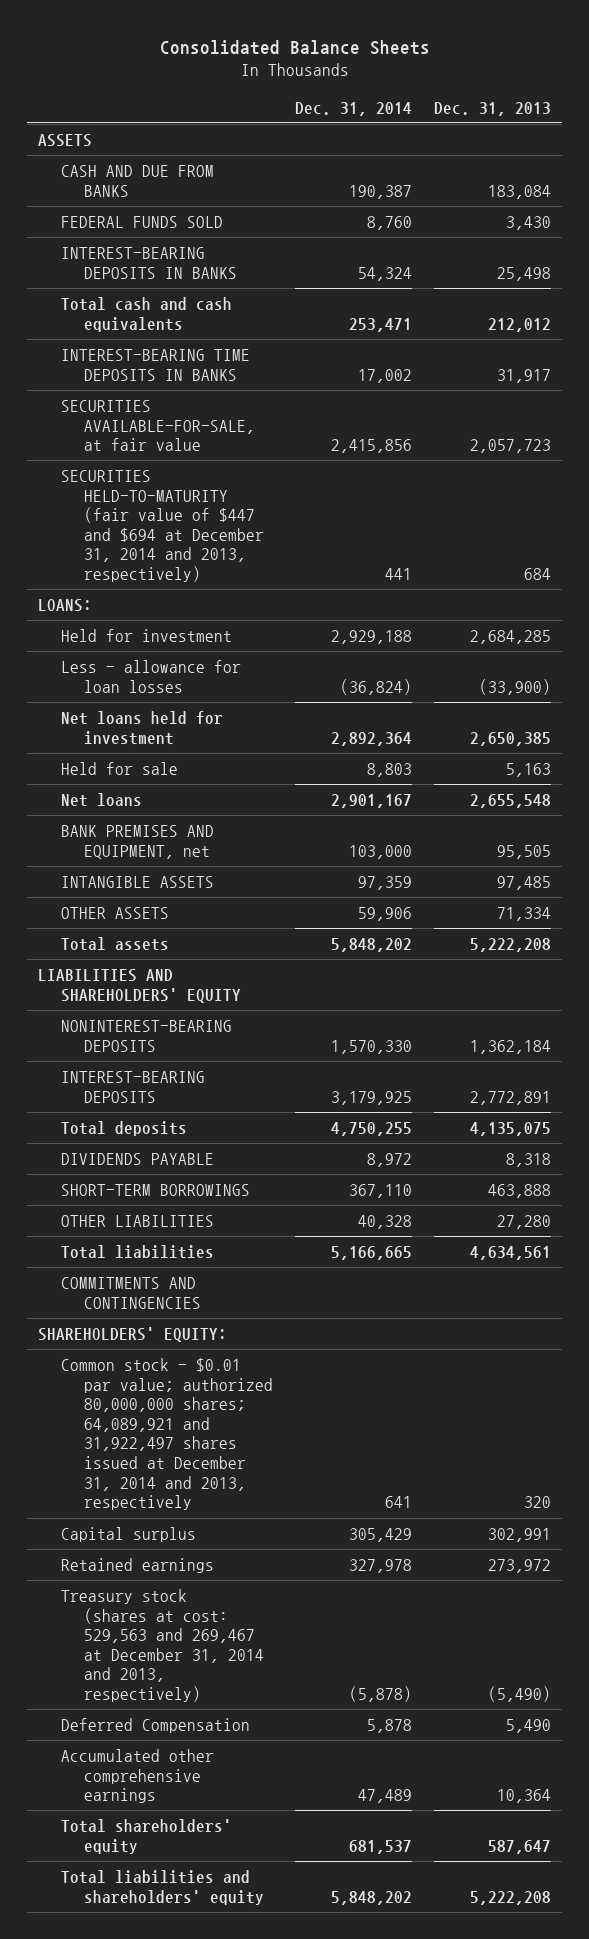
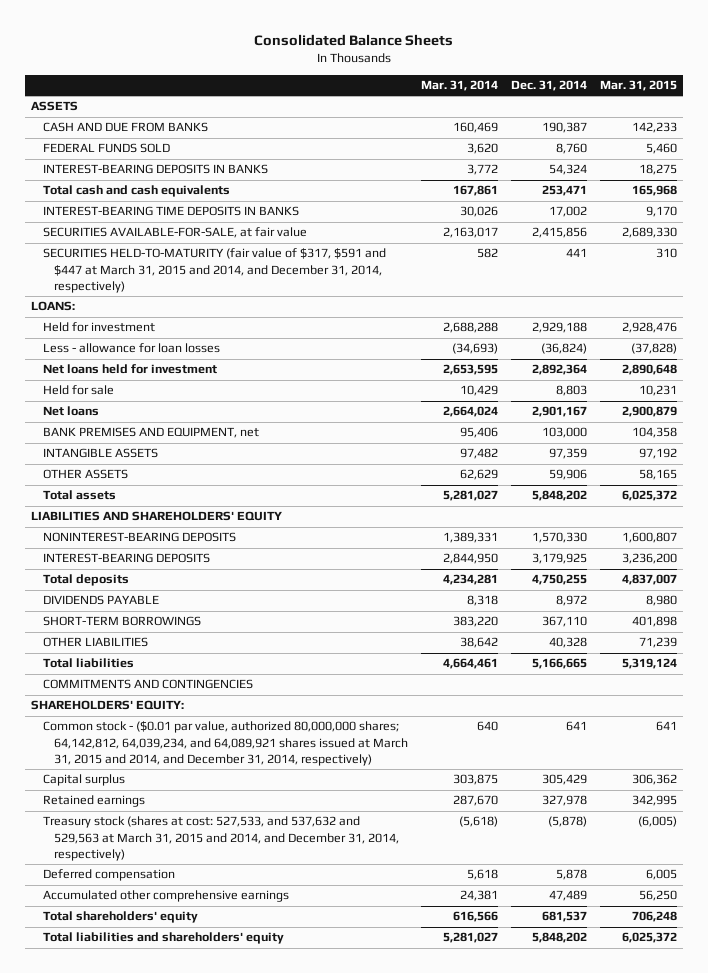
- | Dec. 31, 2014 | Dec. 31, 2013
+ | Mar. 31, 2014 | Dec. 31, 2014 | Mar. 31, 2015
- SECURITIES HELD-TO-MATURITY (fair value of $447 and $694 at December 31, 2014 and 2013, respectively) | 441 | 684
+ SECURITIES HELD-TO-MATURITY (fair value of $317, $591 and $447 at March 31, 2015 and 2014, and December 31, 2014, respectively) | 582 | 441 | 310
- Common stock - $0.01 par value; authorized 80,000,000 shares; 64,089,921 and 31,922,497 shares issued at December 31, 2014 and 2013, respectively | 641 | 320
+ Common stock - ($0.01 par value, authorized 80,000,000 shares; 64,142,812, 64,039,234, and 64,089,921 shares issued at March 31, 2015 and 2014, and December 31, 2014, respectively) | 640 | 641 | 641
- Treasury stock (shares at cost: 529,563 and 269,467 at December 31, 2014 and 2013, respectively) | (5,878) | (5,490)
- Deferred Compensation | 5,878 | 5,490
+ Treasury stock (shares at cost: 527,533, and 537,632 and 529,563 at March 31, 2015 and 2014, and December 31, 2014, respectively) | (5,618) | (5,878) | (6,005)
+ Deferred compensation | 5,618 | 5,878 | 6,005

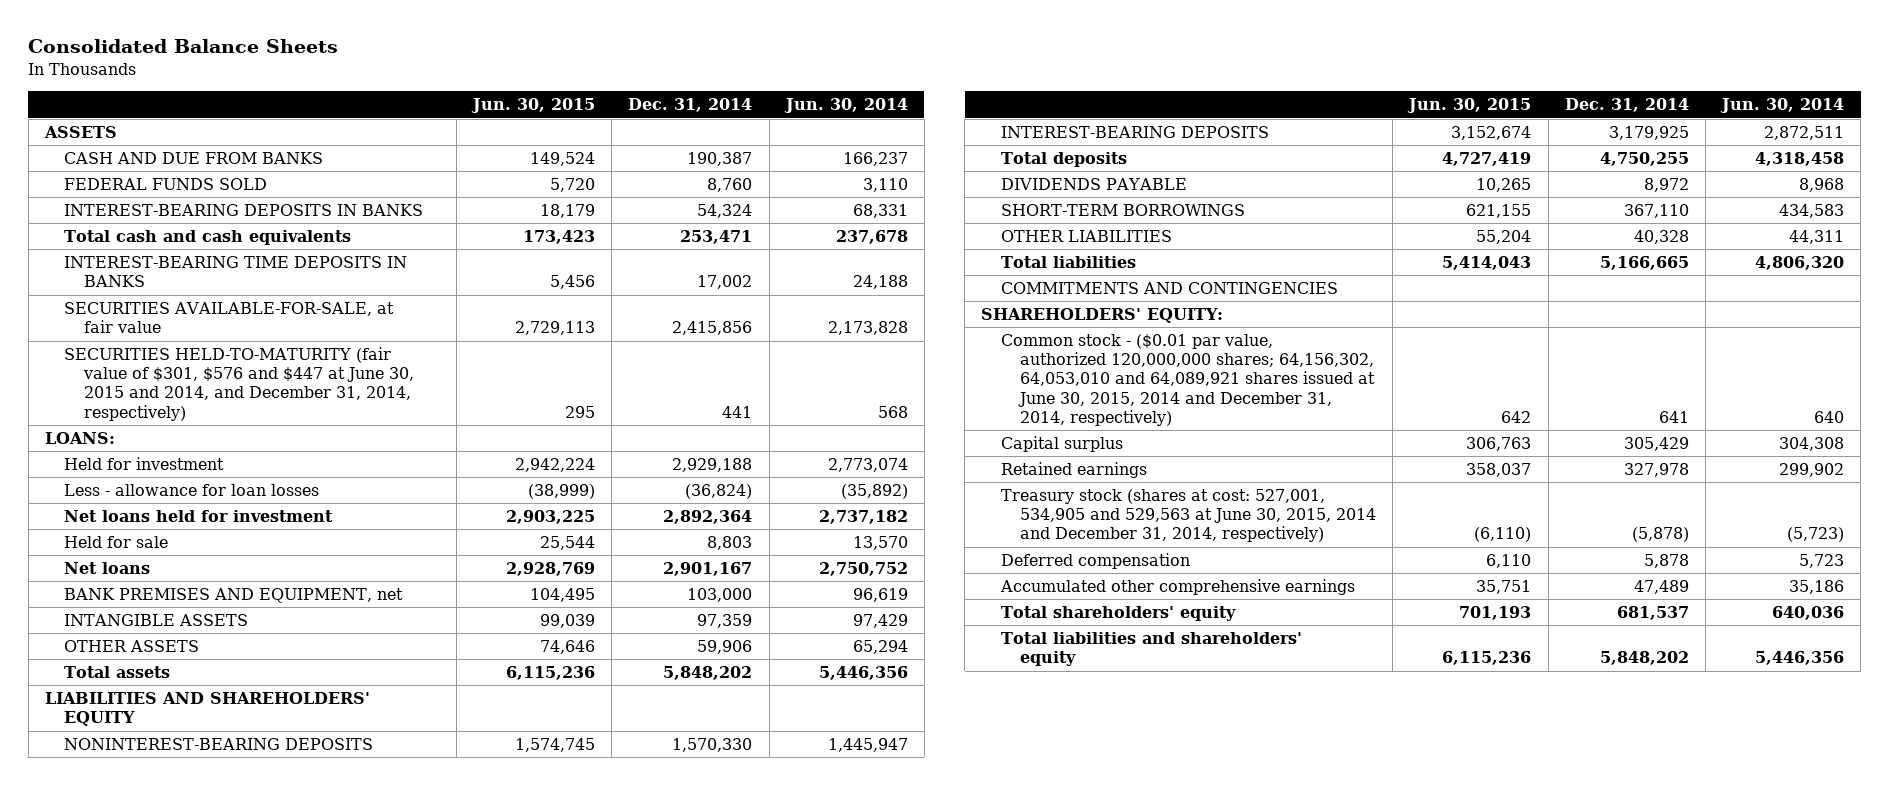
- | Mar. 31, 2014 | Dec. 31, 2014 | Mar. 31, 2015
+ | Jun. 30, 2015 | Dec. 31, 2014 | Jun. 30, 2014
- SECURITIES HELD-TO-MATURITY (fair value of $317, $591 and $447 at March 31, 2015 and 2014, and December 31, 2014, respectively) | 582 | 441 | 310
+ SECURITIES HELD-TO-MATURITY (fair value of $301, $576 and $447 at June 30, 2015 and 2014, and December 31, 2014, respectively) | 295 | 441 | 568
- Common stock - ($0.01 par value, authorized 80,000,000 shares; 64,142,812, 64,039,234, and 64,089,921 shares issued at March 31, 2015 and 2014, and December 31, 2014, respectively) | 640 | 641 | 641
+ Common stock - ($0.01 par value, authorized 120,000,000 shares; 64,156,302, 64,053,010 and 64,089,921 shares issued at June 30, 2015, 2014 and December 31, 2014, respectively) | 642 | 641 | 640
- Treasury stock (shares at cost: 527,533, and 537,632 and 529,563 at March 31, 2015 and 2014, and December 31, 2014, respectively) | (5,618) | (5,878) | (6,005)
+ Treasury stock (shares at cost: 527,001, 534,905 and 529,563 at June 30, 2015, 2014 and December 31, 2014, respectively) | (6,110) | (5,878) | (5,723)

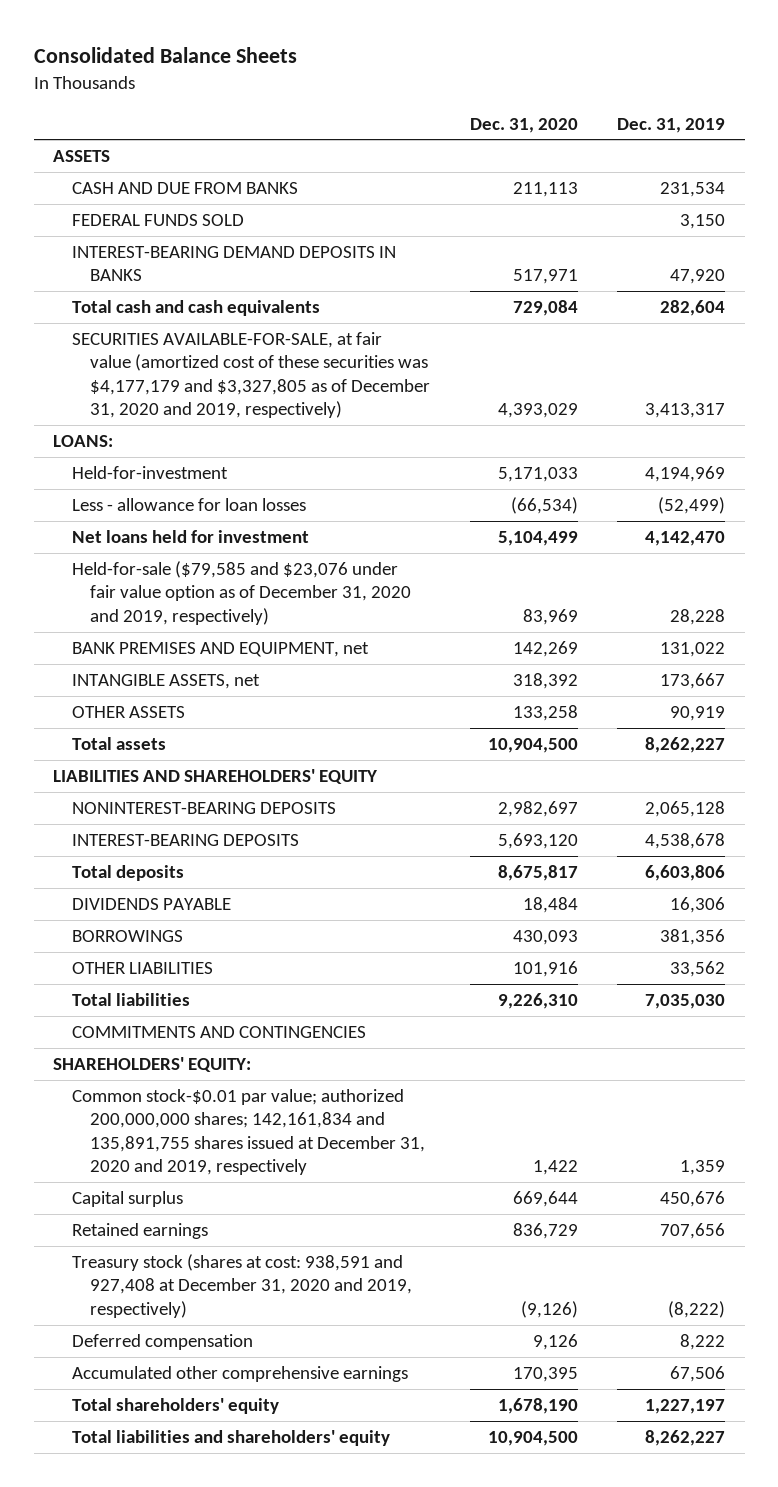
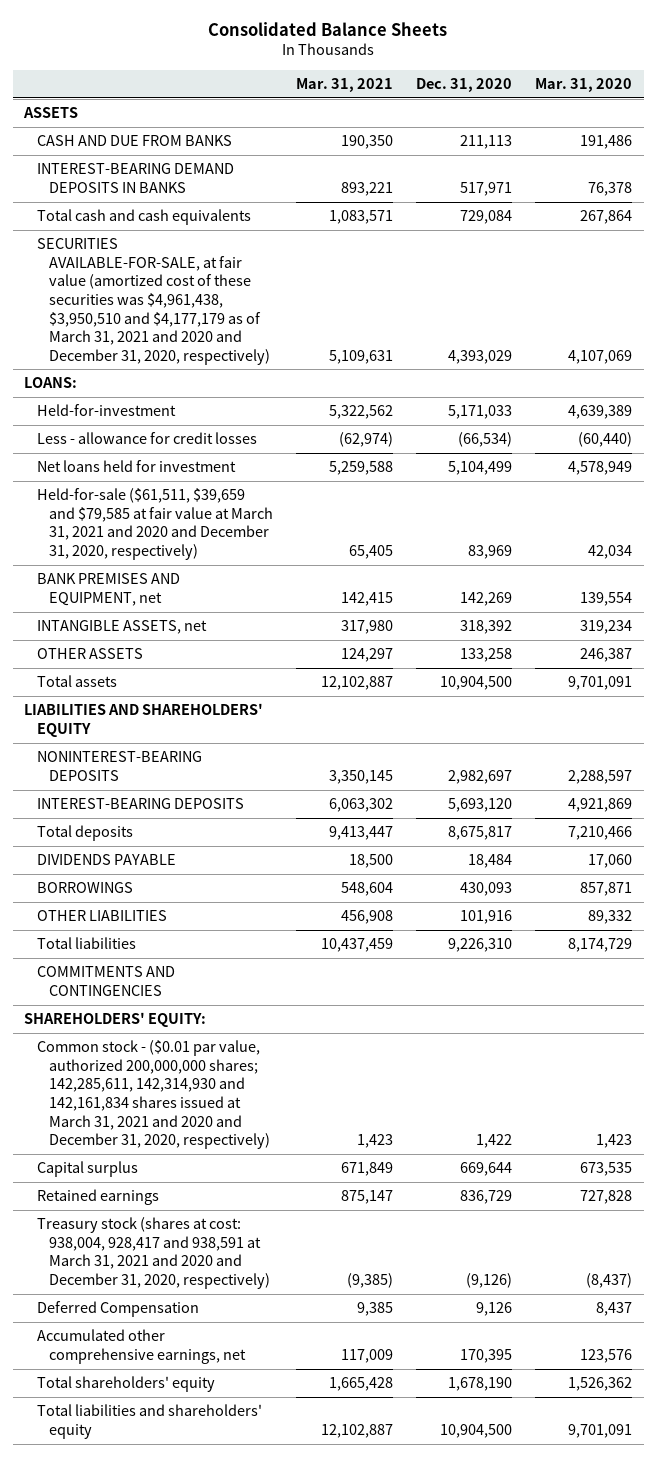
- | Dec. 31, 2020 | Dec. 31, 2019
+ | Mar. 31, 2021 | Dec. 31, 2020 | Mar. 31, 2020
- FEDERAL FUNDS SOLD | | 3,150
- SECURITIES AVAILABLE-FOR-SALE, at fair value (amortized cost of these securities was $4,177,179 and $3,327,805 as of December 31, 2020 and 2019, respectively) | 4,393,029 | 3,413,317
+ SECURITIES AVAILABLE-FOR-SALE, at fair value (amortized cost of these securities was $4,961,438, $3,950,510 and $4,177,179 as of March 31, 2021 and 2020 and December 31, 2020, respectively) | 5,109,631 | 4,393,029 | 4,107,069
- Less - allowance for loan losses | (66,534) | (52,499)
+ Less - allowance for credit losses | (62,974) | (66,534) | (60,440)
- Held-for-sale ($79,585 and $23,076 under fair value option as of December 31, 2020 and 2019, respectively) | 83,969 | 28,228
+ Held-for-sale ($61,511, $39,659 and $79,585 at fair value at March 31, 2021 and 2020 and December 31, 2020, respectively) | 65,405 | 83,969 | 42,034
- Common stock-$0.01 par value; authorized 200,000,000 shares; 142,161,834 and 135,891,755 shares issued at December 31, 2020 and 2019, respectively | 1,422 | 1,359
+ Common stock - ($0.01 par value, authorized 200,000,000 shares; 142,285,611, 142,314,930 and 142,161,834 shares issued at March 31, 2021 and 2020 and December 31, 2020, respectively) | 1,423 | 1,422 | 1,423
- Treasury stock (shares at cost: 938,591 and 927,408 at December 31, 2020 and 2019, respectively) | (9,126) | (8,222)
- Deferred compensation | 9,126 | 8,222
- Accumulated other comprehensive earnings | 170,395 | 67,506
+ Treasury stock (shares at cost: 938,004, 928,417 and 938,591 at March 31, 2021 and 2020 and December 31, 2020, respectively) | (9,385) | (9,126) | (8,437)
+ Deferred Compensation | 9,385 | 9,126 | 8,437
+ Accumulated other comprehensive earnings, net | 117,009 | 170,395 | 123,576

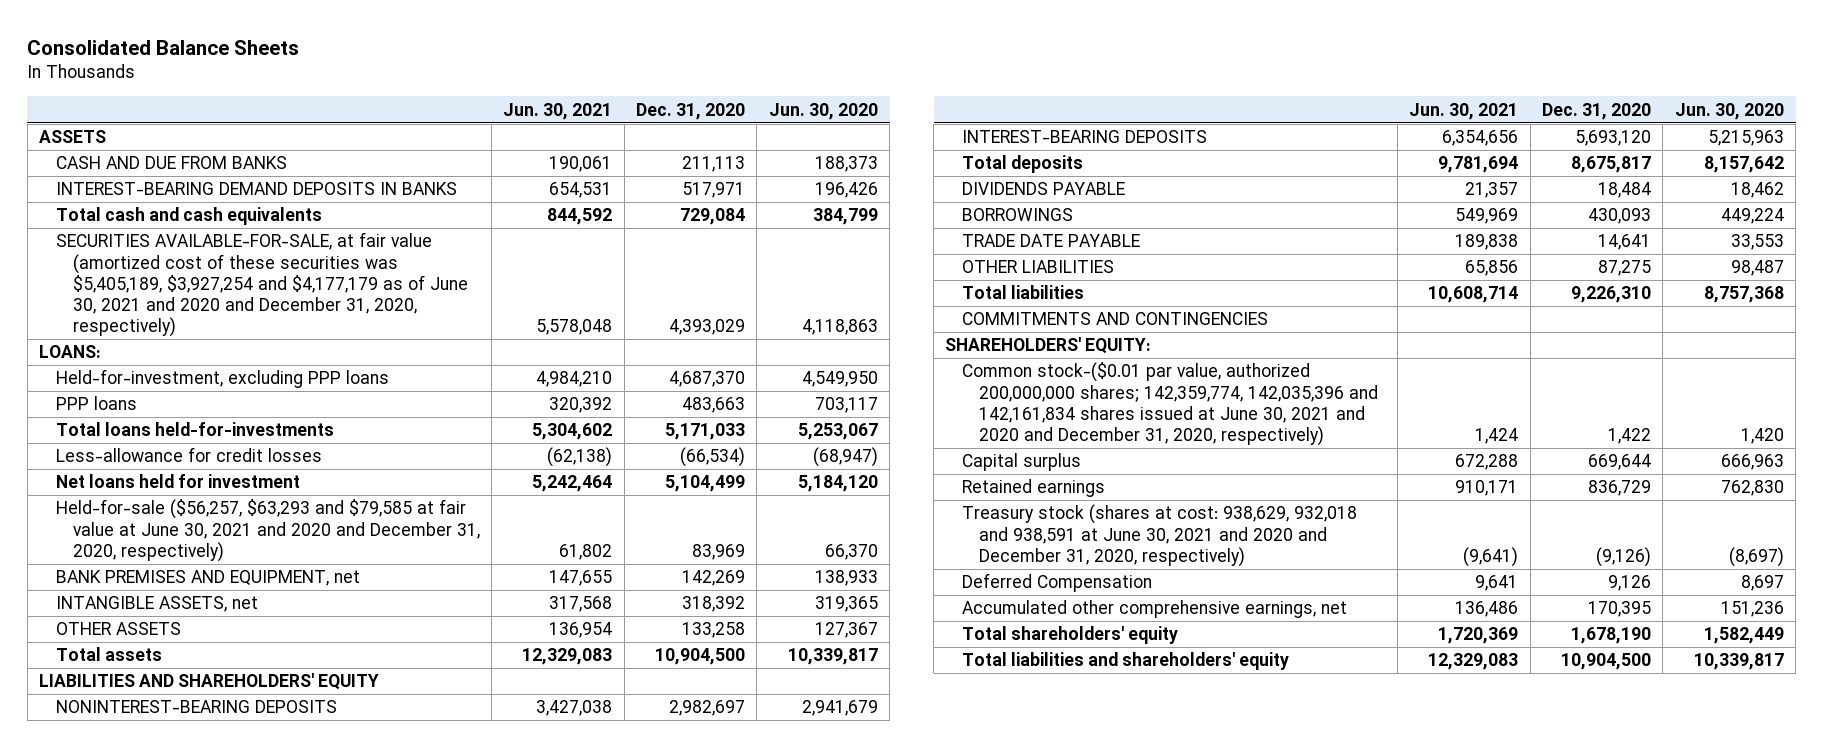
- | Mar. 31, 2021 | Dec. 31, 2020 | Mar. 31, 2020
+ | Jun. 30, 2021 | Dec. 31, 2020 | Jun. 30, 2020
- SECURITIES AVAILABLE-FOR-SALE, at fair value (amortized cost of these securities was $4,961,438, $3,950,510 and $4,177,179 as of March 31, 2021 and 2020 and December 31, 2020, respectively) | 5,109,631 | 4,393,029 | 4,107,069
+ SECURITIES AVAILABLE-FOR-SALE, at fair value (amortized cost of these securities was $5,405,189, $3,927,254 and $4,177,179 as of June 30, 2021 and 2020 and December 31, 2020, respectively) | 5,578,048 | 4,393,029 | 4,118,863
- Held-for-investment | 5,322,562 | 5,171,033 | 4,639,389
- Less - allowance for credit losses | (62,974) | (66,534) | (60,440)
+ Held-for-investment, excluding PPP loans | 4,984,210 | 4,687,370 | 4,549,950
+ PPP loans | 320,392 | 483,663 | 703,117
+ Total loans held-for-investments | 5,304,602 | 5,171,033 | 5,253,067
+ Less-allowance for credit losses | (62,138) | (66,534) | (68,947)
- Held-for-sale ($61,511, $39,659 and $79,585 at fair value at March 31, 2021 and 2020 and December 31, 2020, respectively) | 65,405 | 83,969 | 42,034
+ Held-for-sale ($56,257, $63,293 and $79,585 at fair value at June 30, 2021 and 2020 and December 31, 2020, respectively) | 61,802 | 83,969 | 66,370
- OTHER LIABILITIES | 456,908 | 101,916 | 89,332
+ TRADE DATE PAYABLE | 189,838 | 14,641 | 33,553
+ OTHER LIABILITIES | 65,856 | 87,275 | 98,487
- Common stock - ($0.01 par value, authorized 200,000,000 shares; 142,285,611, 142,314,930 and 142,161,834 shares issued at March 31, 2021 and 2020 and December 31, 2020, respectively) | 1,423 | 1,422 | 1,423
+ Common stock-($0.01 par value, authorized 200,000,000 shares; 142,359,774, 142,035,396 and 142,161,834 shares issued at June 30, 2021 and 2020 and December 31, 2020, respectively) | 1,424 | 1,422 | 1,420
- Treasury stock (shares at cost: 938,004, 928,417 and 938,591 at March 31, 2021 and 2020 and December 31, 2020, respectively) | (9,385) | (9,126) | (8,437)
+ Treasury stock (shares at cost: 938,629, 932,018 and 938,591 at June 30, 2021 and 2020 and December 31, 2020, respectively) | (9,641) | (9,126) | (8,697)

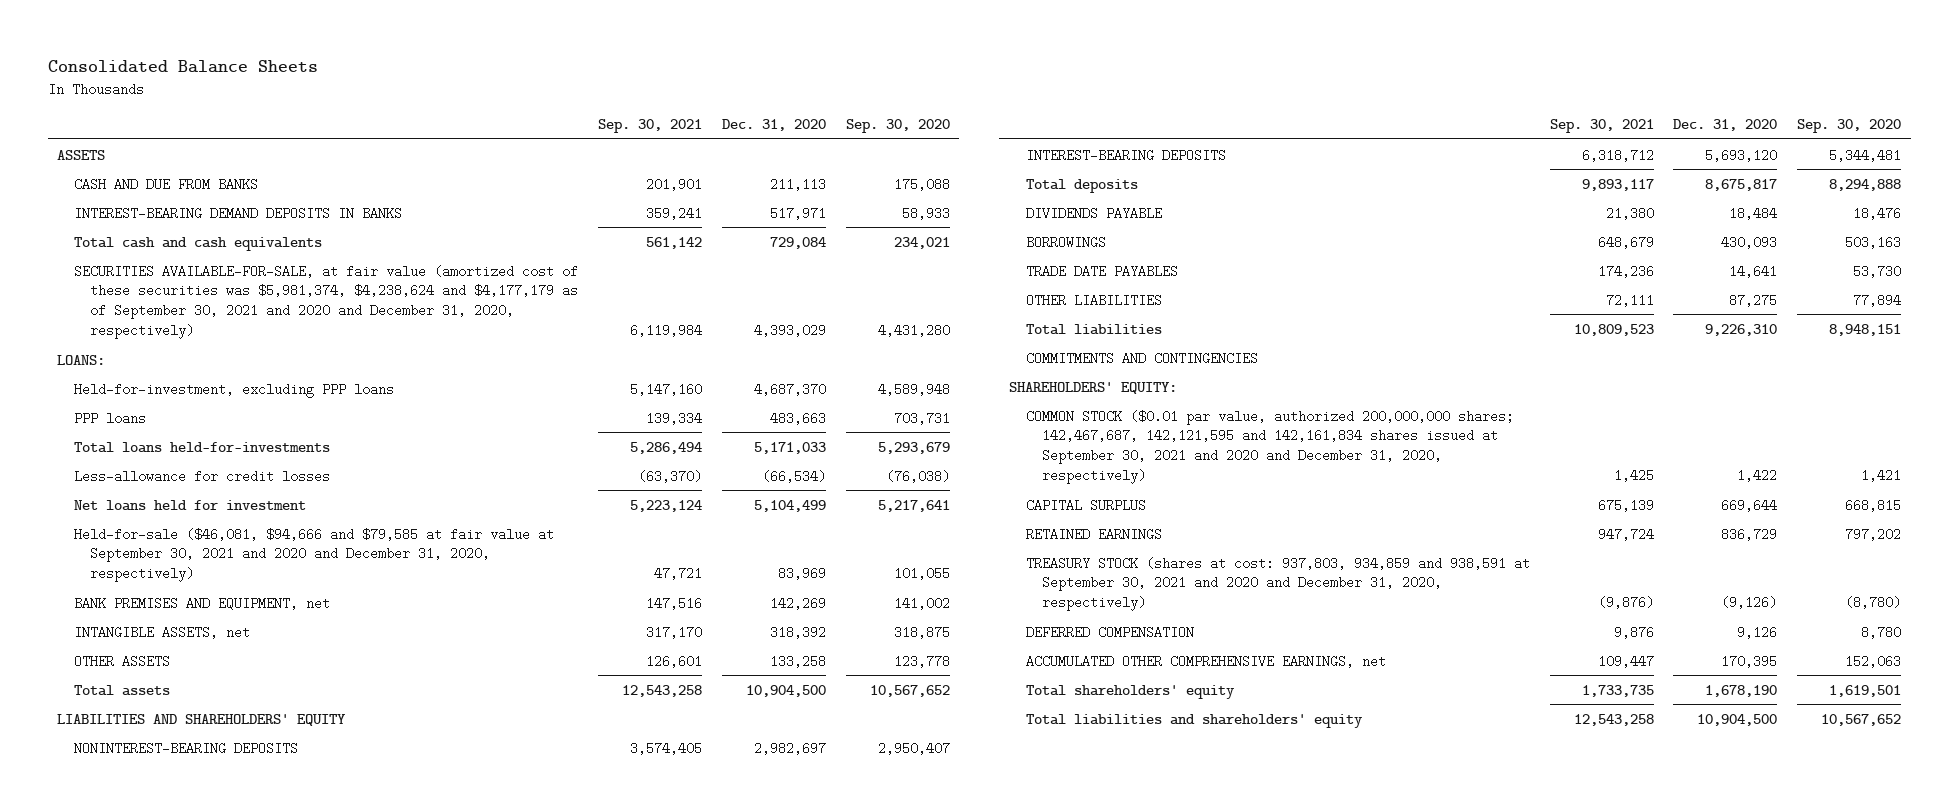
- | Jun. 30, 2021 | Dec. 31, 2020 | Jun. 30, 2020
+ | Sep. 30, 2021 | Dec. 31, 2020 | Sep. 30, 2020
- SECURITIES AVAILABLE-FOR-SALE, at fair value (amortized cost of these securities was $5,405,189, $3,927,254 and $4,177,179 as of June 30, 2021 and 2020 and December 31, 2020, respectively) | 5,578,048 | 4,393,029 | 4,118,863
+ SECURITIES AVAILABLE-FOR-SALE, at fair value (amortized cost of these securities was $5,981,374, $4,238,624 and $4,177,179 as of September 30, 2021 and 2020 and December 31, 2020, respectively) | 6,119,984 | 4,393,029 | 4,431,280
- Held-for-sale ($56,257, $63,293 and $79,585 at fair value at June 30, 2021 and 2020 and December 31, 2020, respectively) | 61,802 | 83,969 | 66,370
+ Held-for-sale ($46,081, $94,666 and $79,585 at fair value at September 30, 2021 and 2020 and December 31, 2020, respectively) | 47,721 | 83,969 | 101,055
- TRADE DATE PAYABLE | 189,838 | 14,641 | 33,553
+ TRADE DATE PAYABLES | 174,236 | 14,641 | 53,730
- Common stock-($0.01 par value, authorized 200,000,000 shares; 142,359,774, 142,035,396 and 142,161,834 shares issued at June 30, 2021 and 2020 and December 31, 2020, respectively) | 1,424 | 1,422 | 1,420
- Capital surplus | 672,288 | 669,644 | 666,963
- Retained earnings | 910,171 | 836,729 | 762,830
- Treasury stock (shares at cost: 938,629, 932,018 and 938,591 at June 30, 2021 and 2020 and December 31, 2020, respectively) | (9,641) | (9,126) | (8,697)
- Deferred Compensation | 9,641 | 9,126 | 8,697
- Accumulated other comprehensive earnings, net | 136,486 | 170,395 | 151,236
+ COMMON STOCK ($0.01 par value, authorized 200,000,000 shares; 142,467,687, 142,121,595 and 142,161,834 shares issued at September 30, 2021 and 2020 and December 31, 2020, respectively) | 1,425 | 1,422 | 1,421
+ CAPITAL SURPLUS | 675,139 | 669,644 | 668,815
+ RETAINED EARNINGS | 947,724 | 836,729 | 797,202
+ TREASURY STOCK (shares at cost: 937,803, 934,859 and 938,591 at September 30, 2021 and 2020 and December 31, 2020, respectively) | (9,876) | (9,126) | (8,780)
+ DEFERRED COMPENSATION | 9,876 | 9,126 | 8,780
+ ACCUMULATED OTHER COMPREHENSIVE EARNINGS, net | 109,447 | 170,395 | 152,063

